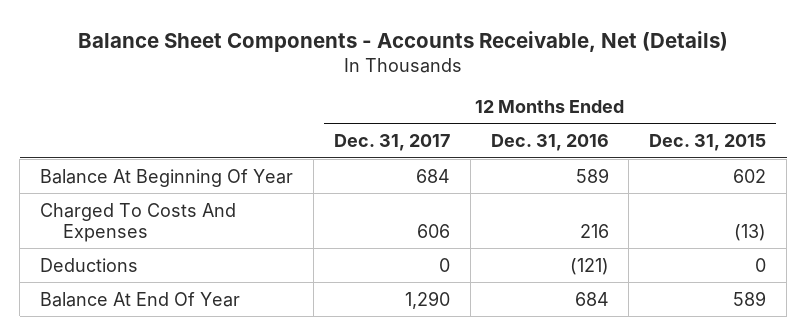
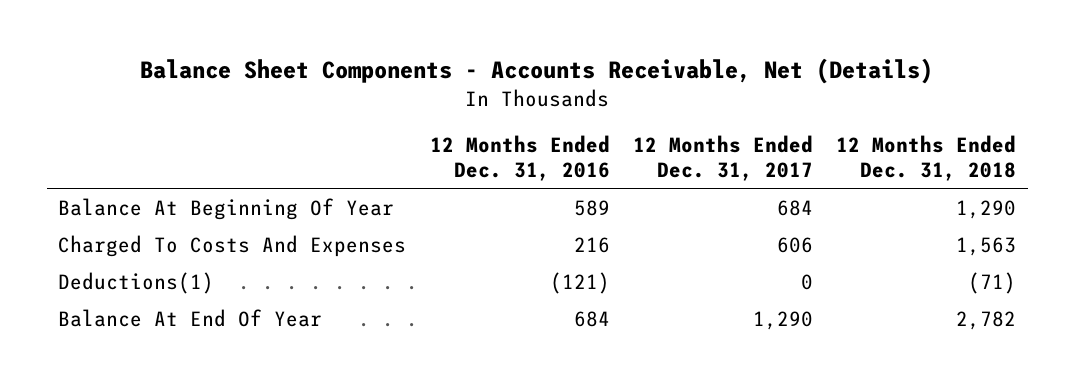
- | 12 Months Ended Dec. 31, 2017 | 12 Months Ended Dec. 31, 2016 | 12 Months Ended Dec. 31, 2015
+ | 12 Months Ended Dec. 31, 2016 | 12 Months Ended Dec. 31, 2017 | 12 Months Ended Dec. 31, 2018
- Deductions | 0 | (121) | 0
+ Deductions(1) | (121) | 0 | (71)

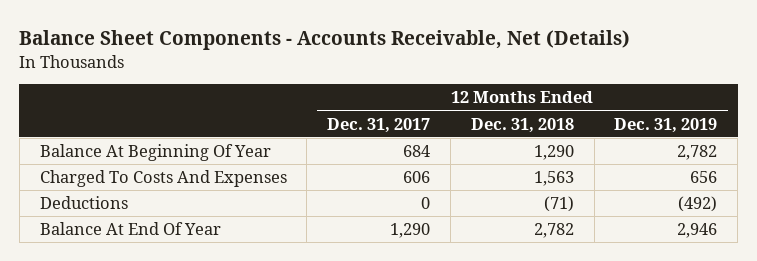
- | 12 Months Ended Dec. 31, 2016 | 12 Months Ended Dec. 31, 2017 | 12 Months Ended Dec. 31, 2018
+ | 12 Months Ended Dec. 31, 2017 | 12 Months Ended Dec. 31, 2018 | 12 Months Ended Dec. 31, 2019
- Deductions(1) | (121) | 0 | (71)
+ Deductions | 0 | (71) | (492)

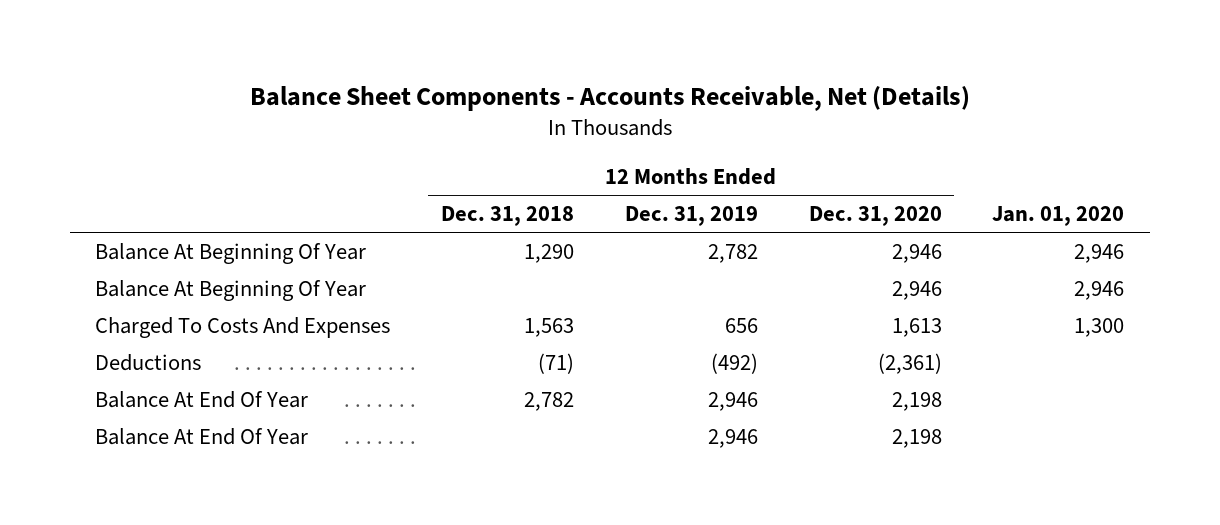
- | 12 Months Ended Dec. 31, 2017 | 12 Months Ended Dec. 31, 2018 | 12 Months Ended Dec. 31, 2019
+ | 12 Months Ended Dec. 31, 2018 | 12 Months Ended Dec. 31, 2019 | 12 Months Ended Dec. 31, 2020 | Jan. 01, 2020
+ Balance At Beginning Of Year | | | 2,946 | 2,946
+ Balance At End Of Year | | 2,946 | 2,198 |

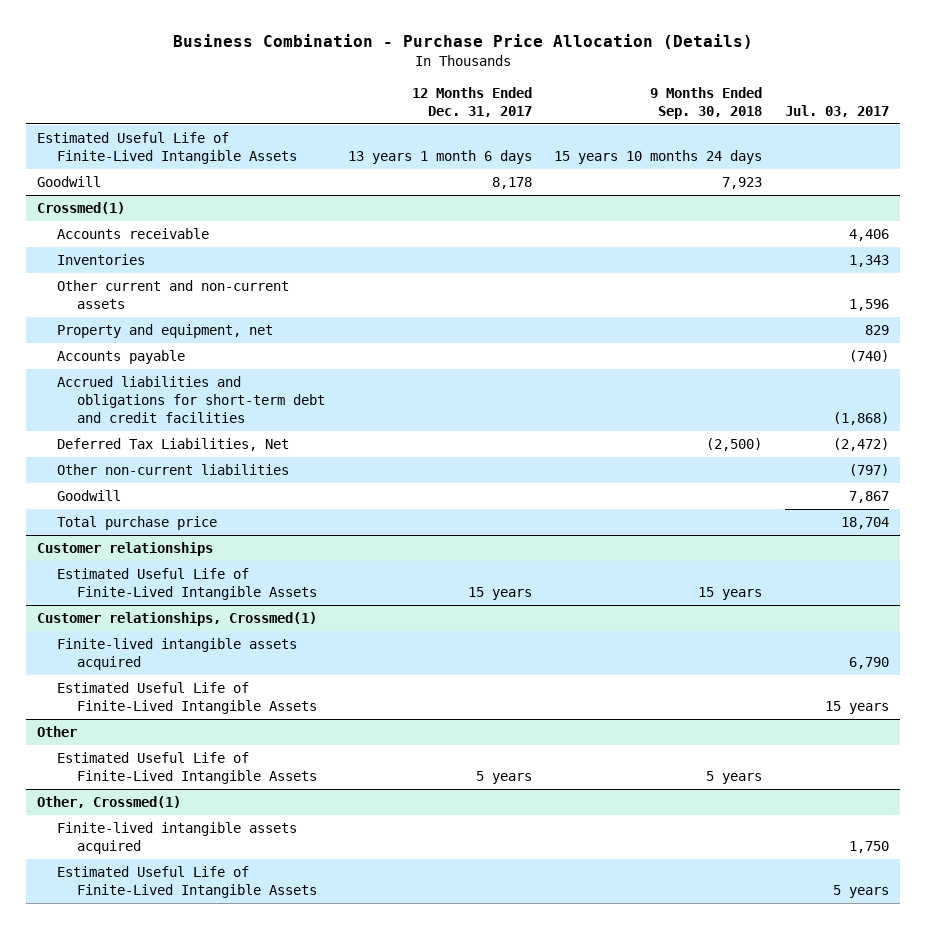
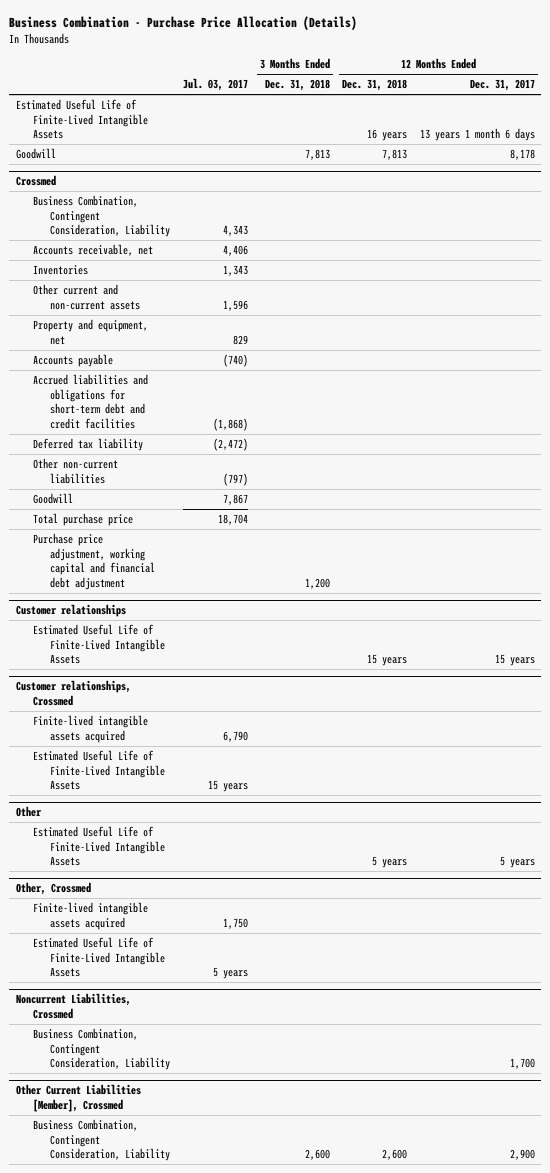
- | 12 Months Ended Dec. 31, 2017 | 9 Months Ended Sep. 30, 2018 | Jul. 03, 2017
+ | Jul. 03, 2017 | 3 Months Ended Dec. 31, 2018 | 12 Months Ended Dec. 31, 2018 | 12 Months Ended Dec. 31, 2017
- Crossmed(1)
- Accounts receivable | | | 4,406
+ Crossmed
+ Business Combination, Contingent Consideration, Liability | 4,343 | | |
+ Accounts receivable, net | 4,406 | | |
- Deferred Tax Liabilities, Net | | (2,500) | (2,472)
+ Deferred tax liability | (2,472) | | |
+ Purchase price adjustment, working capital and financial debt adjustment | | 1,200 | |
- Customer relationships, Crossmed(1)
+ Customer relationships, Crossmed
- Other, Crossmed(1)
+ Other, Crossmed
+ Noncurrent Liabilities, Crossmed
+ Business Combination, Contingent Consideration, Liability | | | | 1,700
+ Other Current Liabilities [Member], Crossmed
+ Business Combination, Contingent Consideration, Liability | | 2,600 | 2,600 | 2,900

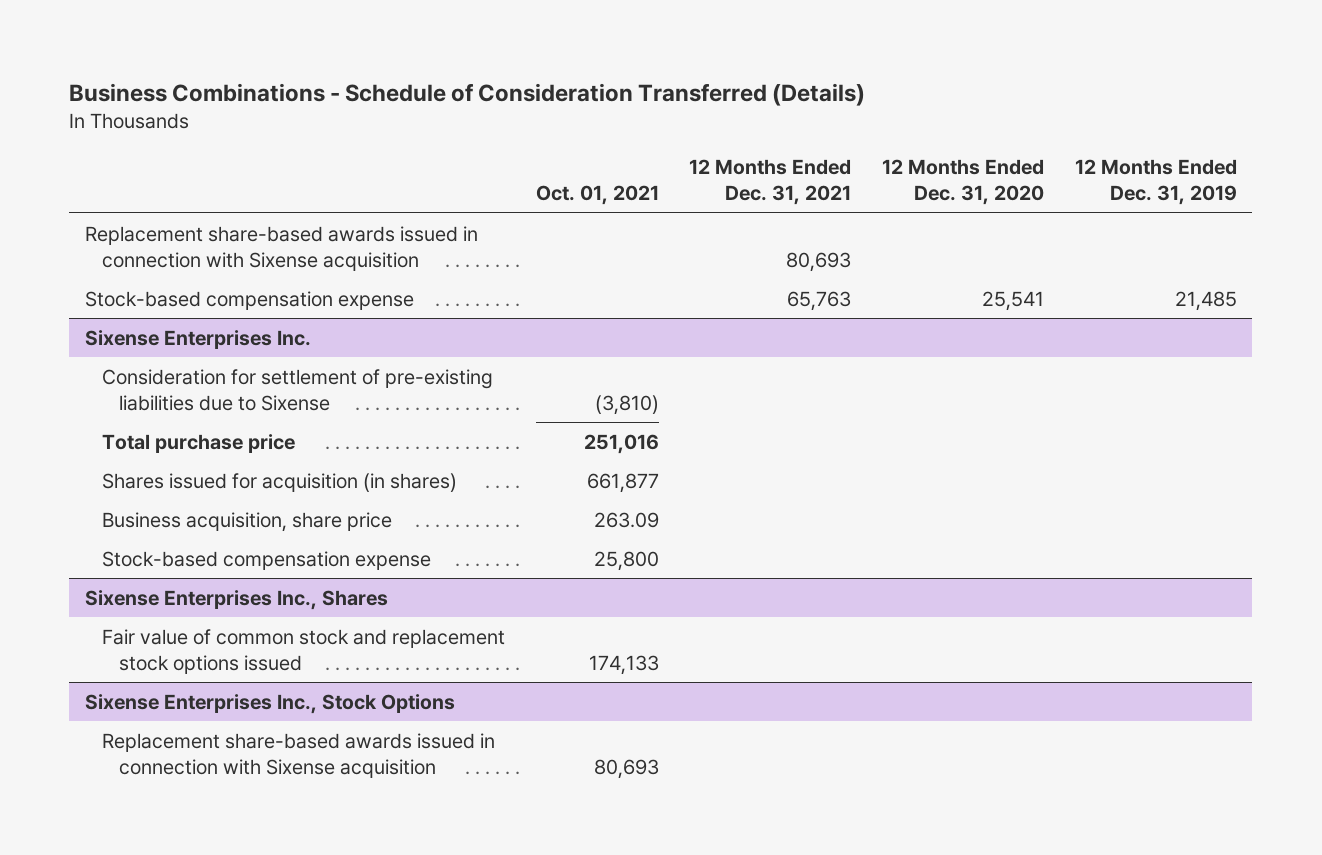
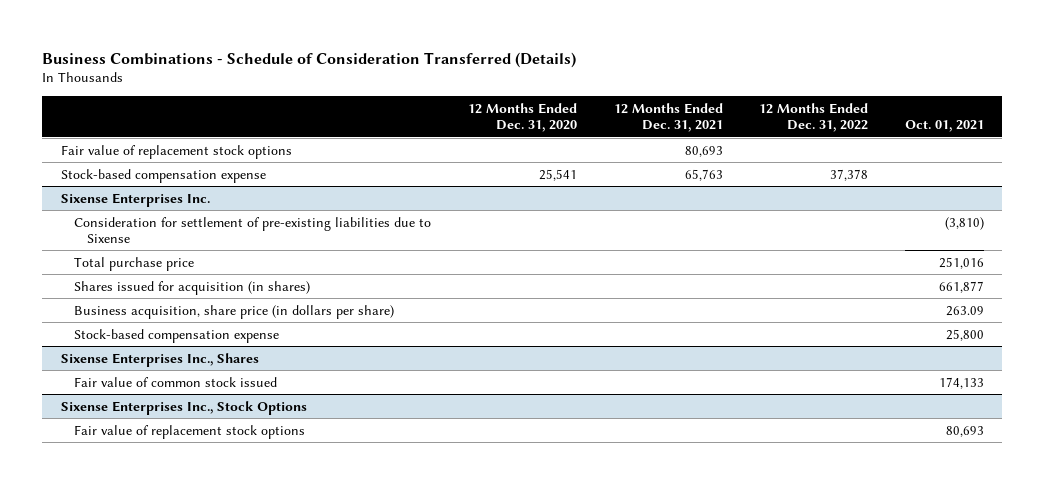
- | Oct. 01, 2021 | 12 Months Ended Dec. 31, 2021 | 12 Months Ended Dec. 31, 2020 | 12 Months Ended Dec. 31, 2019
+ | 12 Months Ended Dec. 31, 2020 | 12 Months Ended Dec. 31, 2021 | 12 Months Ended Dec. 31, 2022 | Oct. 01, 2021
- Replacement share-based awards issued in connection with Sixense acquisition | | 80,693 | |
+ Fair value of replacement stock options | | 80,693 | |
@ Sixense Enterprises Inc.
- Business acquisition, share price | 263.09 | | |
+ Business acquisition, share price (in dollars per share) | | | | 263.09
@ Sixense Enterprises Inc., Shares
- Fair value of common stock and replacement stock options issued | 174,133 | | |
+ Fair value of common stock issued | | | | 174,133
@ Sixense Enterprises Inc., Stock Options
- Replacement share-based awards issued in connection with Sixense acquisition | 80,693 | | |
+ Fair value of replacement stock options | | | | 80,693

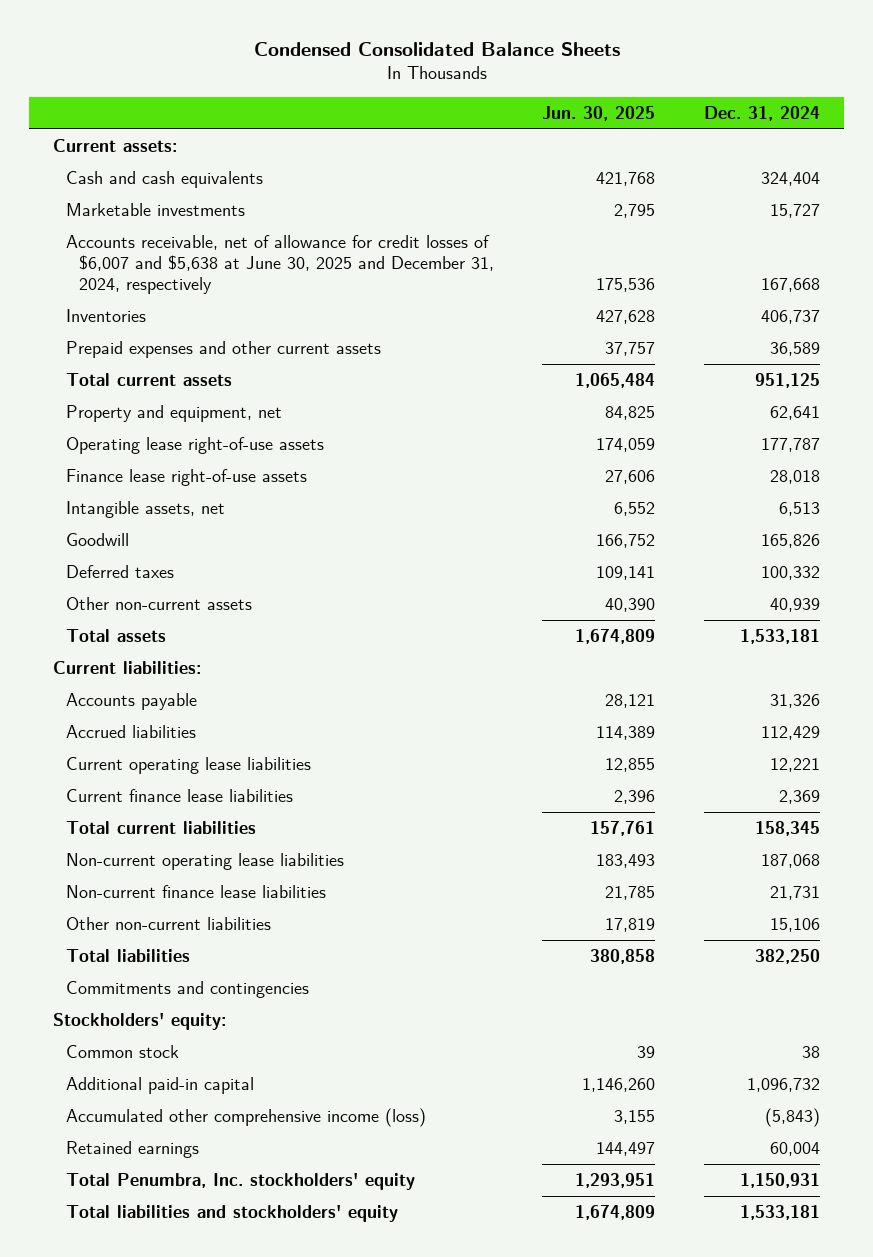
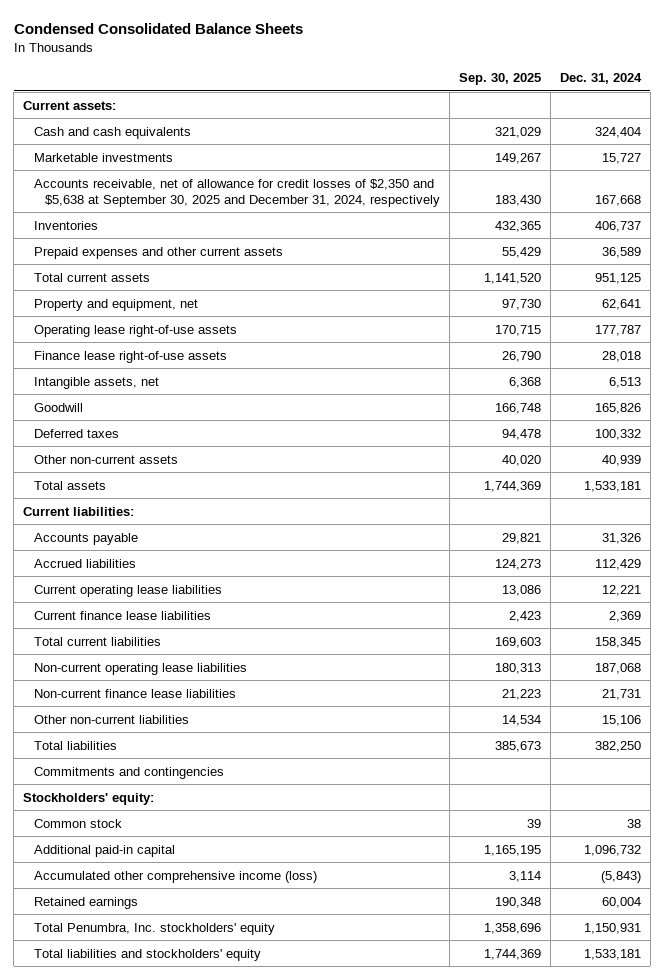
- | Jun. 30, 2025 | Dec. 31, 2024
+ | Sep. 30, 2025 | Dec. 31, 2024
- Accounts receivable, net of allowance for credit losses of $6,007 and $5,638 at June 30, 2025 and December 31, 2024, respectively | 175,536 | 167,668
+ Accounts receivable, net of allowance for credit losses of $2,350 and $5,638 at September 30, 2025 and December 31, 2024, respectively | 183,430 | 167,668

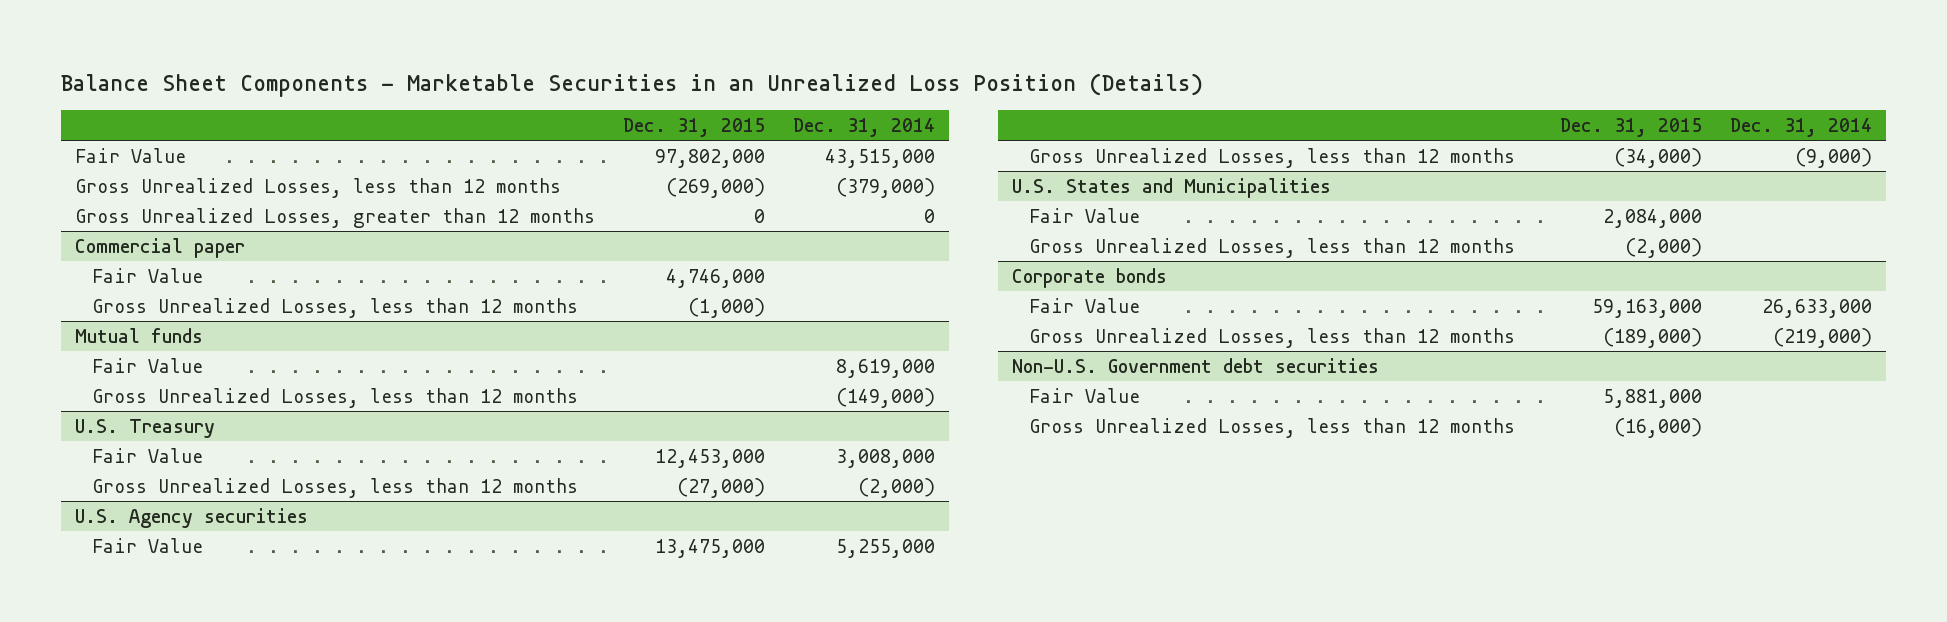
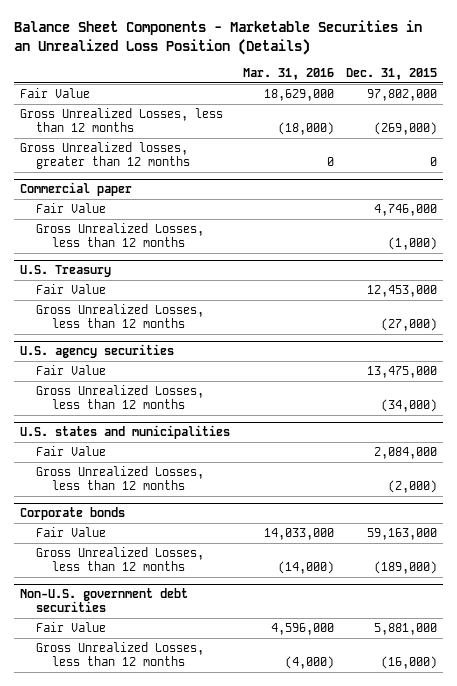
- | Dec. 31, 2015 | Dec. 31, 2014
+ | Mar. 31, 2016 | Dec. 31, 2015
- Gross Unrealized Losses, greater than 12 months | 0 | 0
+ Gross Unrealized losses, greater than 12 months | 0 | 0
- Mutual funds
- Fair Value | | 8,619,000
- Gross Unrealized Losses, less than 12 months | | (149,000)
- U.S. Agency securities
+ U.S. agency securities
- U.S. States and Municipalities
+ U.S. states and municipalities
- Non-U.S. Government debt securities
+ Non-U.S. government debt securities

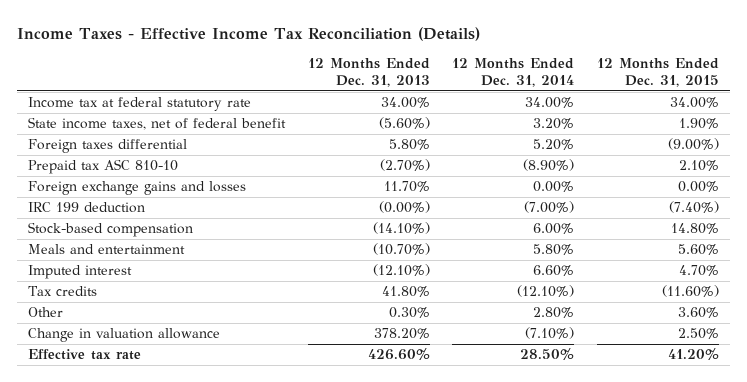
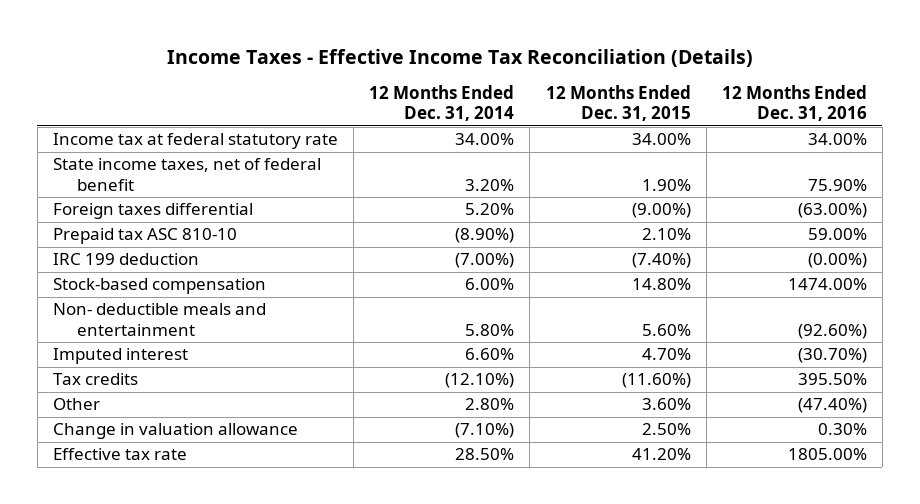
- | 12 Months Ended Dec. 31, 2013 | 12 Months Ended Dec. 31, 2014 | 12 Months Ended Dec. 31, 2015
+ | 12 Months Ended Dec. 31, 2014 | 12 Months Ended Dec. 31, 2015 | 12 Months Ended Dec. 31, 2016
- Foreign exchange gains and losses | 11.70% | 0.00% | 0.00%
- Meals and entertainment | (10.70%) | 5.80% | 5.60%
+ Non- deductible meals and entertainment | 5.80% | 5.60% | (92.60%)

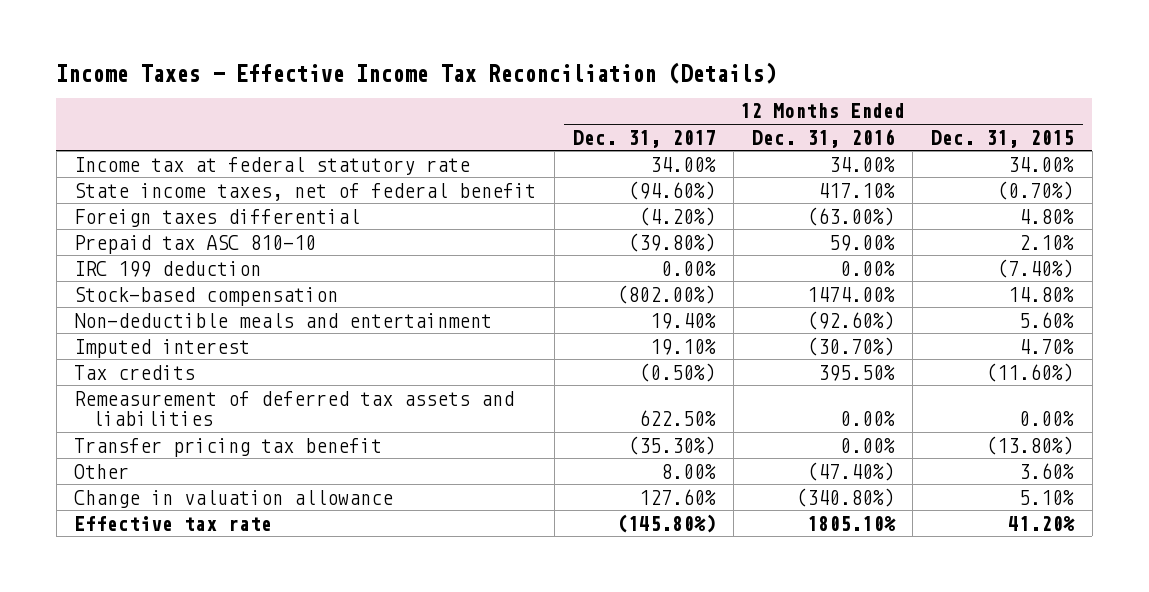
- | 12 Months Ended Dec. 31, 2014 | 12 Months Ended Dec. 31, 2015 | 12 Months Ended Dec. 31, 2016
+ | 12 Months Ended Dec. 31, 2017 | 12 Months Ended Dec. 31, 2016 | 12 Months Ended Dec. 31, 2015
- State income taxes, net of federal benefit | 3.20% | 1.90% | 75.90%
- Foreign taxes differential | 5.20% | (9.00%) | (63.00%)
+ State income taxes, net of federal benefit | (94.60%) | 417.10% | (0.70%)
+ Foreign taxes differential | (4.20%) | (63.00%) | 4.80%
- IRC 199 deduction | (7.00%) | (7.40%) | (0.00%)
+ IRC 199 deduction | 0.00% | 0.00% | (7.40%)
- Non- deductible meals and entertainment | 5.80% | 5.60% | (92.60%)
+ Non-deductible meals and entertainment | 19.40% | (92.60%) | 5.60%
+ Remeasurement of deferred tax assets and liabilities | 622.50% | 0.00% | 0.00%
+ Transfer pricing tax benefit | (35.30%) | 0.00% | (13.80%)
- Change in valuation allowance | (7.10%) | 2.50% | 0.30%
- Effective tax rate | 28.50% | 41.20% | 1805.00%
+ Change in valuation allowance | 127.60% | (340.80%) | 5.10%
+ Effective tax rate | (145.80%) | 1805.10% | 41.20%

